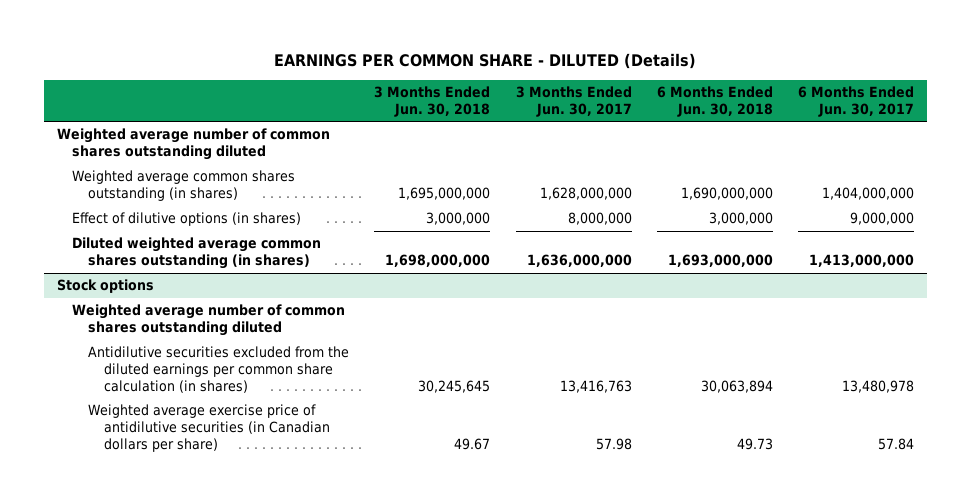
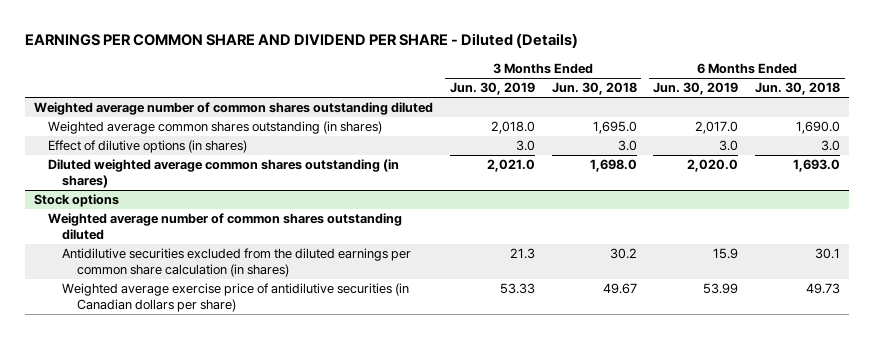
- EARNINGS PER COMMON SHARE - DILUTED (Details)
+ EARNINGS PER COMMON SHARE AND DIVIDEND PER SHARE - Diluted (Details)
- | 3 Months Ended Jun. 30, 2018 | 3 Months Ended Jun. 30, 2017 | 6 Months Ended Jun. 30, 2018 | 6 Months Ended Jun. 30, 2017
+ | 3 Months Ended Jun. 30, 2019 | 3 Months Ended Jun. 30, 2018 | 6 Months Ended Jun. 30, 2019 | 6 Months Ended Jun. 30, 2018
- Weighted average common shares outstanding (in shares) | 1,695,000,000 | 1,628,000,000 | 1,690,000,000 | 1,404,000,000
- Effect of dilutive options (in shares) | 3,000,000 | 8,000,000 | 3,000,000 | 9,000,000
- Diluted weighted average common shares outstanding (in shares) | 1,698,000,000 | 1,636,000,000 | 1,693,000,000 | 1,413,000,000
+ Weighted average common shares outstanding (in shares) | 2,018.0 | 1,695.0 | 2,017.0 | 1,690.0
+ Effect of dilutive options (in shares) | 3.0 | 3.0 | 3.0 | 3.0
+ Diluted weighted average common shares outstanding (in shares) | 2,021.0 | 1,698.0 | 2,020.0 | 1,693.0
@ Stock options
- Antidilutive securities excluded from the diluted earnings per common share calculation (in shares) | 30,245,645 | 13,416,763 | 30,063,894 | 13,480,978
+ Antidilutive securities excluded from the diluted earnings per common share calculation (in shares) | 21.3 | 30.2 | 15.9 | 30.1

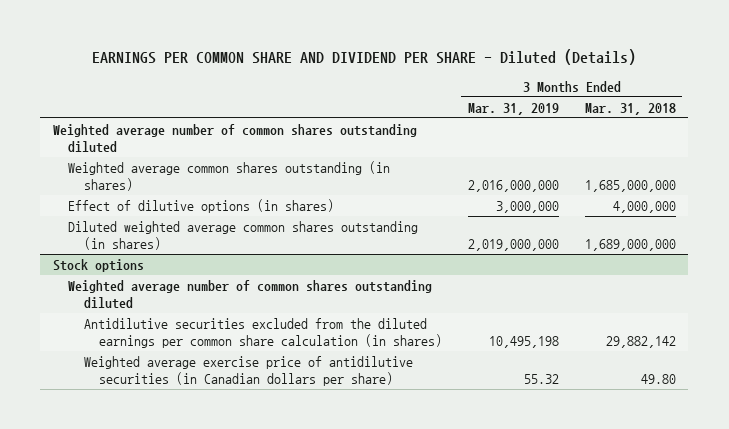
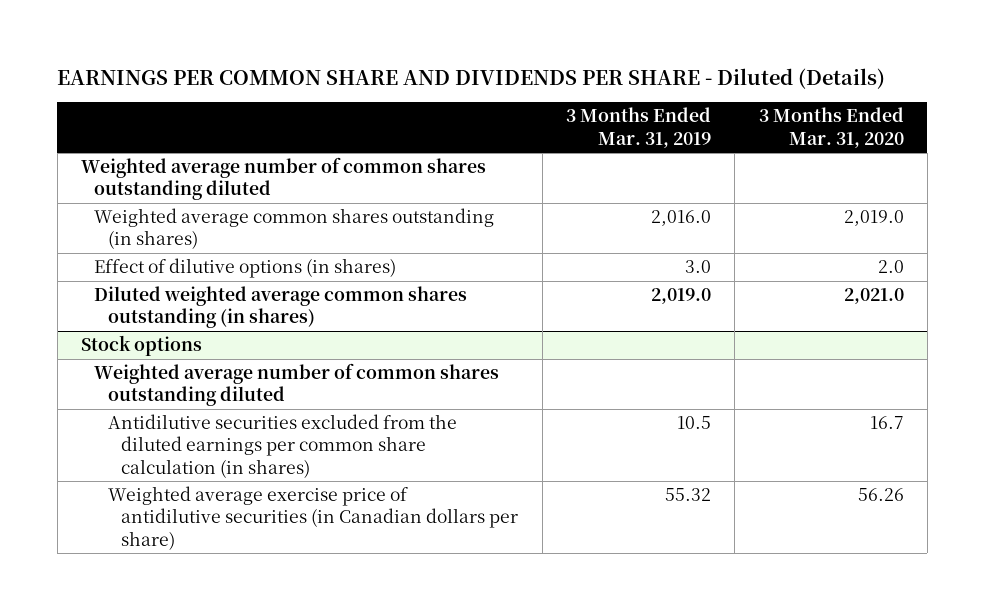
- EARNINGS PER COMMON SHARE AND DIVIDEND PER SHARE - Diluted (Details)
+ EARNINGS PER COMMON SHARE AND DIVIDENDS PER SHARE - Diluted (Details)
- | 3 Months Ended Mar. 31, 2019 | 3 Months Ended Mar. 31, 2018
+ | 3 Months Ended Mar. 31, 2019 | 3 Months Ended Mar. 31, 2020
- Weighted average common shares outstanding (in shares) | 2,016,000,000 | 1,685,000,000
- Effect of dilutive options (in shares) | 3,000,000 | 4,000,000
- Diluted weighted average common shares outstanding (in shares) | 2,019,000,000 | 1,689,000,000
+ Weighted average common shares outstanding (in shares) | 2,016.0 | 2,019.0
+ Effect of dilutive options (in shares) | 3.0 | 2.0
+ Diluted weighted average common shares outstanding (in shares) | 2,019.0 | 2,021.0
@ Stock options
- Antidilutive securities excluded from the diluted earnings per common share calculation (in shares) | 10,495,198 | 29,882,142
+ Antidilutive securities excluded from the diluted earnings per common share calculation (in shares) | 10.5 | 16.7

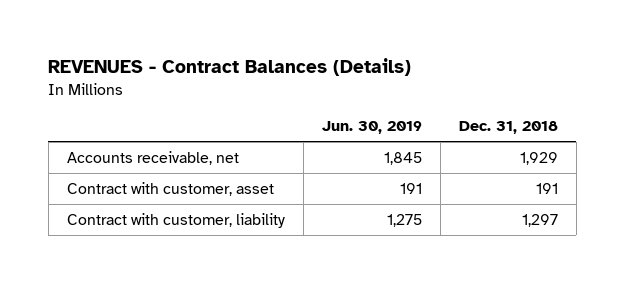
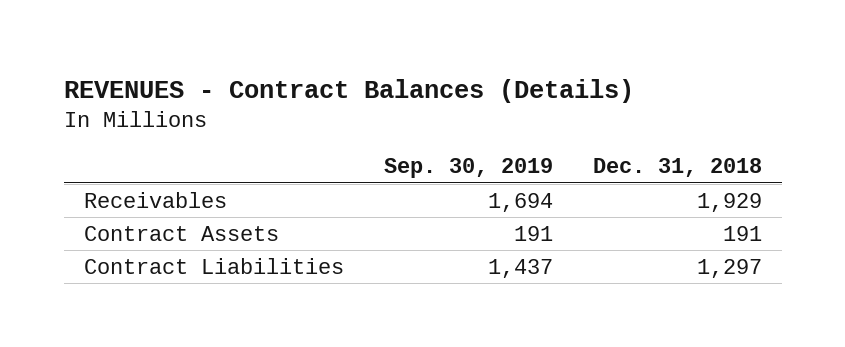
- | Jun. 30, 2019 | Dec. 31, 2018
+ | Sep. 30, 2019 | Dec. 31, 2018
- Accounts receivable, net | 1,845 | 1,929
- Contract with customer, asset | 191 | 191
- Contract with customer, liability | 1,275 | 1,297
+ Receivables | 1,694 | 1,929
+ Contract Assets | 191 | 191
+ Contract Liabilities | 1,437 | 1,297

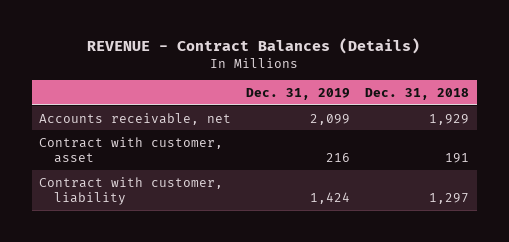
- REVENUES - Contract Balances (Details)
+ REVENUE - Contract Balances (Details)
- | Sep. 30, 2019 | Dec. 31, 2018
+ | Dec. 31, 2019 | Dec. 31, 2018
- Receivables | 1,694 | 1,929
- Contract Assets | 191 | 191
- Contract Liabilities | 1,437 | 1,297
+ Accounts receivable, net | 2,099 | 1,929
+ Contract with customer, asset | 216 | 191
+ Contract with customer, liability | 1,424 | 1,297

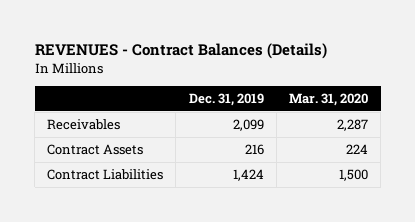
- REVENUE - Contract Balances (Details)
+ REVENUES - Contract Balances (Details)
- | Dec. 31, 2019 | Dec. 31, 2018
+ | Dec. 31, 2019 | Mar. 31, 2020
- Accounts receivable, net | 2,099 | 1,929
- Contract with customer, asset | 216 | 191
- Contract with customer, liability | 1,424 | 1,297
+ Receivables | 2,099 | 2,287
+ Contract Assets | 216 | 224
+ Contract Liabilities | 1,424 | 1,500

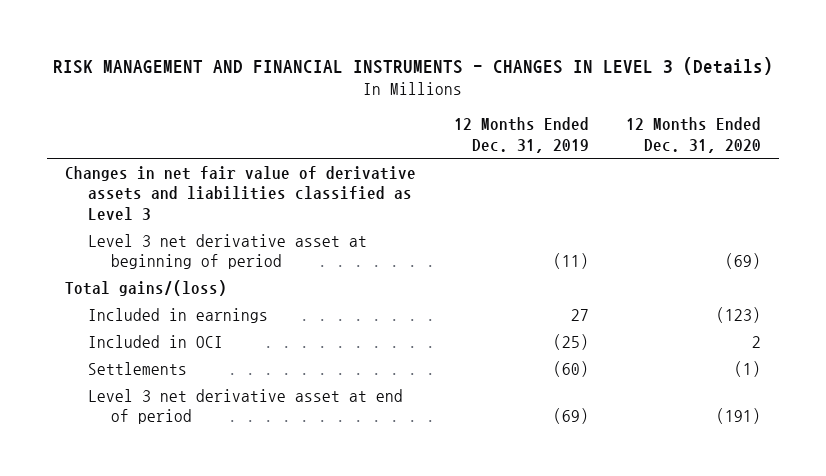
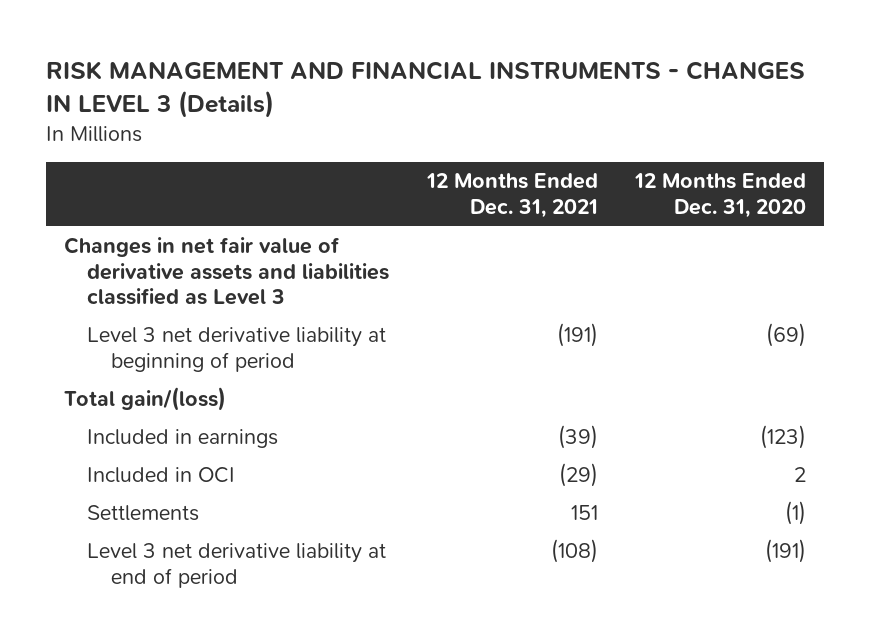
- | 12 Months Ended Dec. 31, 2019 | 12 Months Ended Dec. 31, 2020
+ | 12 Months Ended Dec. 31, 2021 | 12 Months Ended Dec. 31, 2020
- Level 3 net derivative asset at beginning of period | (11) | (69)
- Total gains/(loss)
+ Level 3 net derivative liability at beginning of period | (191) | (69)
+ Total gain/(loss)
- Level 3 net derivative asset at end of period | (69) | (191)
+ Level 3 net derivative liability at end of period | (108) | (191)

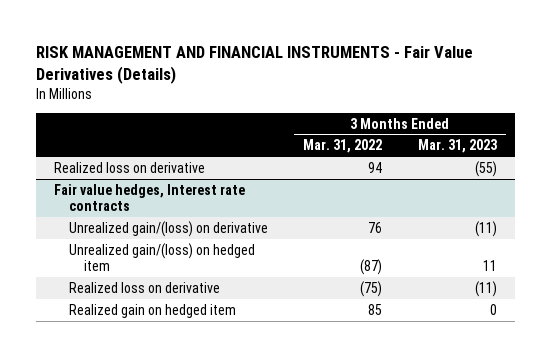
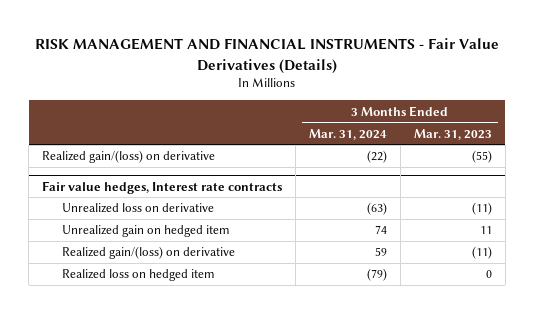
- | 3 Months Ended Mar. 31, 2022 | 3 Months Ended Mar. 31, 2023
+ | 3 Months Ended Mar. 31, 2024 | 3 Months Ended Mar. 31, 2023
- Realized loss on derivative | 94 | (55)
+ Realized gain/(loss) on derivative | (22) | (55)
@ Fair value hedges, Interest rate contracts
- Unrealized gain/(loss) on derivative | 76 | (11)
- Unrealized gain/(loss) on hedged item | (87) | 11
- Realized loss on derivative | (75) | (11)
- Realized gain on hedged item | 85 | 0
+ Unrealized loss on derivative | (63) | (11)
+ Unrealized gain on hedged item | 74 | 11
+ Realized gain/(loss) on derivative | 59 | (11)
+ Realized loss on hedged item | (79) | 0

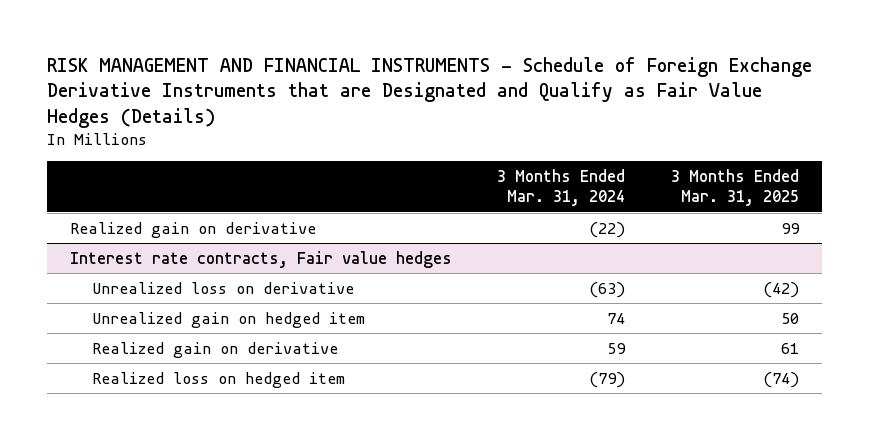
- RISK MANAGEMENT AND FINANCIAL INSTRUMENTS - Fair Value Derivatives (Details)
+ RISK MANAGEMENT AND FINANCIAL INSTRUMENTS - Schedule of Foreign Exchange Derivative Instruments that are Designated and Qualify as Fair Value Hedges (Details)
- | 3 Months Ended Mar. 31, 2024 | 3 Months Ended Mar. 31, 2023
+ | 3 Months Ended Mar. 31, 2024 | 3 Months Ended Mar. 31, 2025
- Realized gain/(loss) on derivative | (22) | (55)
- Fair value hedges, Interest rate contracts
+ Realized gain on derivative | (22) | 99
+ Interest rate contracts, Fair value hedges
- Realized gain/(loss) on derivative | 59 | (11)
+ Realized gain on derivative | 59 | 61

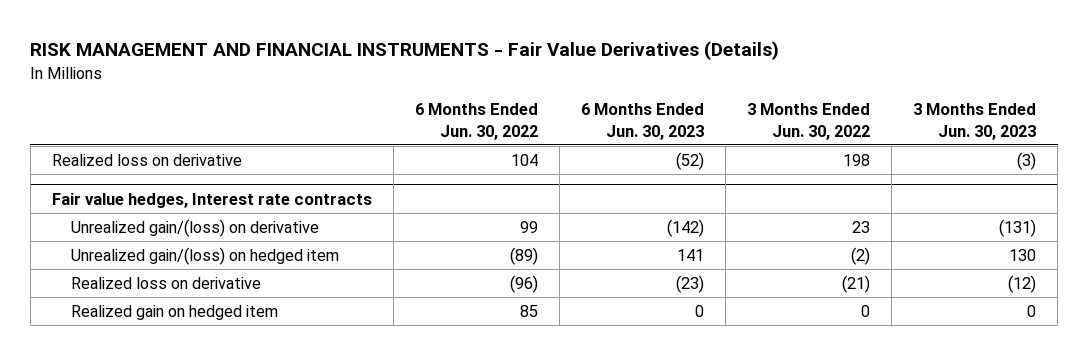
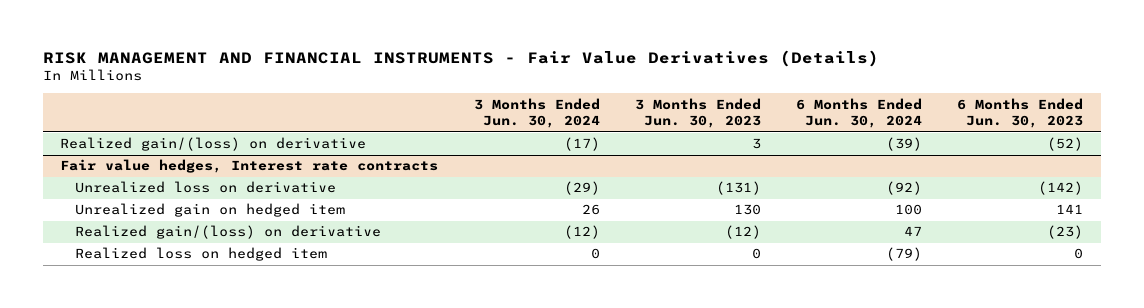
- | 6 Months Ended Jun. 30, 2022 | 6 Months Ended Jun. 30, 2023 | 3 Months Ended Jun. 30, 2022 | 3 Months Ended Jun. 30, 2023
+ | 3 Months Ended Jun. 30, 2024 | 3 Months Ended Jun. 30, 2023 | 6 Months Ended Jun. 30, 2024 | 6 Months Ended Jun. 30, 2023
- Realized loss on derivative | 104 | (52) | 198 | (3)
+ Realized gain/(loss) on derivative | (17) | 3 | (39) | (52)
@ Fair value hedges, Interest rate contracts
- Unrealized gain/(loss) on derivative | 99 | (142) | 23 | (131)
- Unrealized gain/(loss) on hedged item | (89) | 141 | (2) | 130
- Realized loss on derivative | (96) | (23) | (21) | (12)
- Realized gain on hedged item | 85 | 0 | 0 | 0
+ Unrealized loss on derivative | (29) | (131) | (92) | (142)
+ Unrealized gain on hedged item | 26 | 130 | 100 | 141
+ Realized gain/(loss) on derivative | (12) | (12) | 47 | (23)
+ Realized loss on hedged item | 0 | 0 | (79) | 0

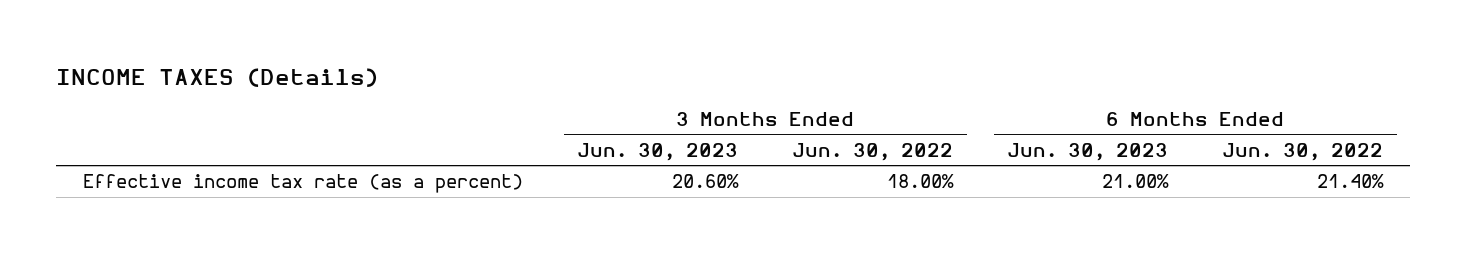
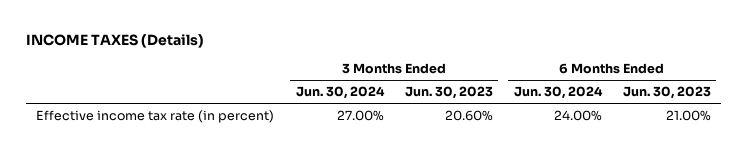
- | 3 Months Ended Jun. 30, 2023 | 3 Months Ended Jun. 30, 2022 | 6 Months Ended Jun. 30, 2023 | 6 Months Ended Jun. 30, 2022
+ | 3 Months Ended Jun. 30, 2024 | 3 Months Ended Jun. 30, 2023 | 6 Months Ended Jun. 30, 2024 | 6 Months Ended Jun. 30, 2023
- Effective income tax rate (as a percent) | 20.60% | 18.00% | 21.00% | 21.40%
+ Effective income tax rate (in percent) | 27.00% | 20.60% | 24.00% | 21.00%

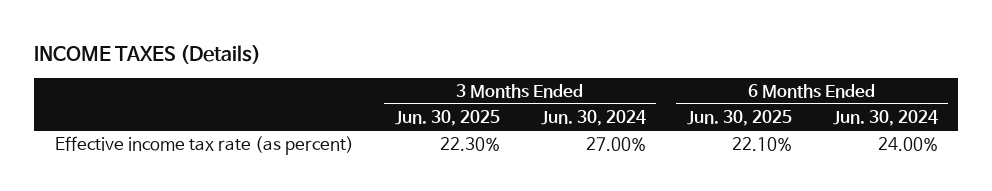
- | 3 Months Ended Jun. 30, 2024 | 3 Months Ended Jun. 30, 2023 | 6 Months Ended Jun. 30, 2024 | 6 Months Ended Jun. 30, 2023
+ | 3 Months Ended Jun. 30, 2025 | 3 Months Ended Jun. 30, 2024 | 6 Months Ended Jun. 30, 2025 | 6 Months Ended Jun. 30, 2024
- Effective income tax rate (in percent) | 27.00% | 20.60% | 24.00% | 21.00%
+ Effective income tax rate (as percent) | 22.30% | 27.00% | 22.10% | 24.00%

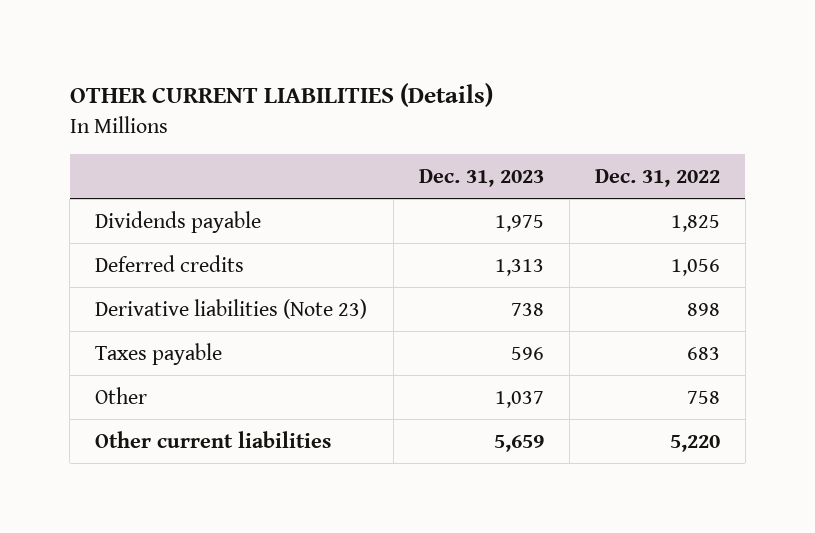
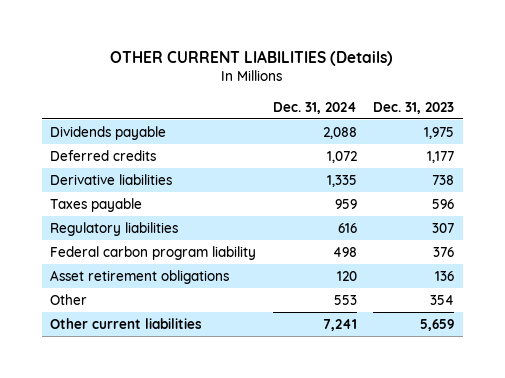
- | Dec. 31, 2023 | Dec. 31, 2022
+ | Dec. 31, 2024 | Dec. 31, 2023
- Deferred credits | 1,313 | 1,056
- Derivative liabilities (Note 23) | 738 | 898
+ Deferred credits | 1,072 | 1,177
+ Derivative liabilities | 1,335 | 738
- Other | 1,037 | 758
+ Regulatory liabilities | 616 | 307
+ Federal carbon program liability | 498 | 376
+ Asset retirement obligations | 120 | 136
+ Other | 553 | 354

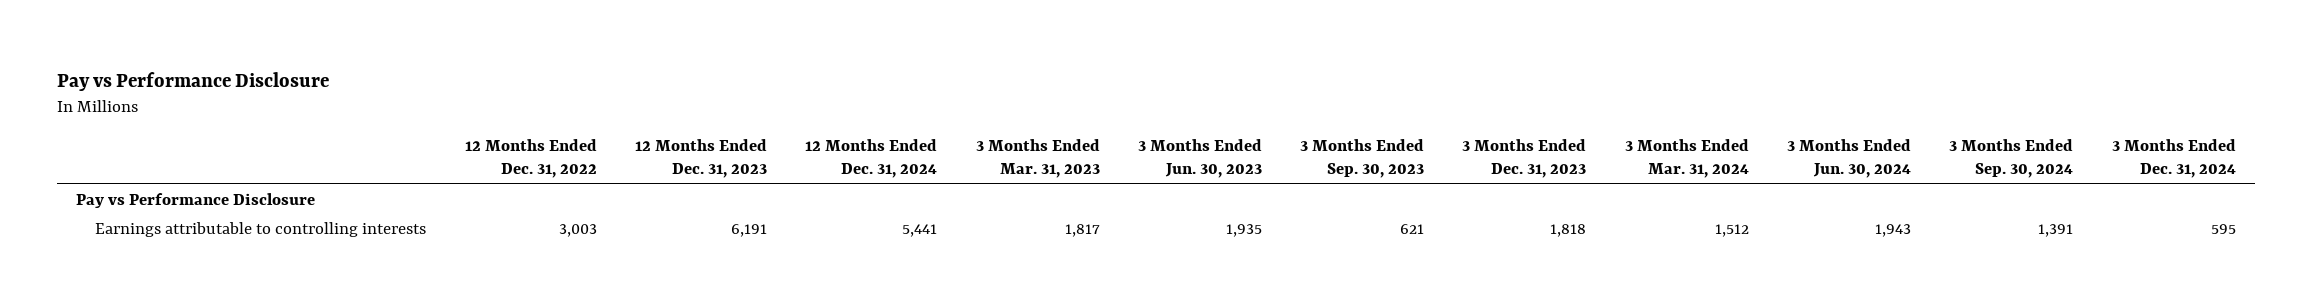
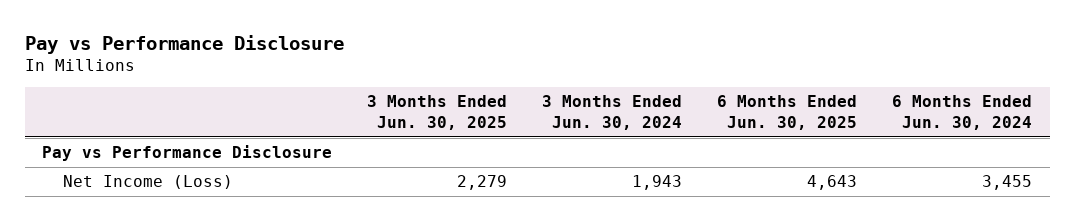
- | 12 Months Ended Dec. 31, 2022 | 12 Months Ended Dec. 31, 2023 | 12 Months Ended Dec. 31, 2024 | 3 Months Ended Mar. 31, 2023 | 3 Months Ended Jun. 30, 2023 | 3 Months Ended Sep. 30, 2023 | 3 Months Ended Dec. 31, 2023 | 3 Months Ended Mar. 31, 2024 | 3 Months Ended Jun. 30, 2024 | 3 Months Ended Sep. 30, 2024 | 3 Months Ended Dec. 31, 2024
+ | 3 Months Ended Jun. 30, 2025 | 3 Months Ended Jun. 30, 2024 | 6 Months Ended Jun. 30, 2025 | 6 Months Ended Jun. 30, 2024
- Earnings attributable to controlling interests | 3,003 | 6,191 | 5,441 | 1,817 | 1,935 | 621 | 1,818 | 1,512 | 1,943 | 1,391 | 595
+ Net Income (Loss) | 2,279 | 1,943 | 4,643 | 3,455

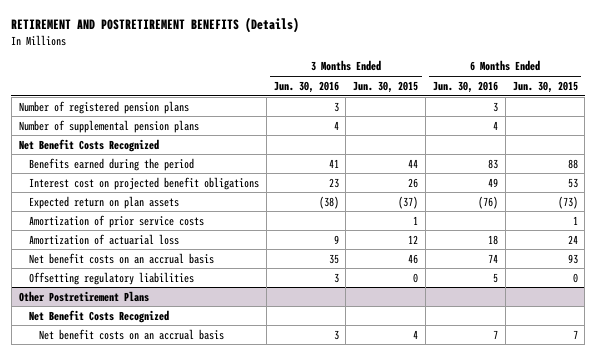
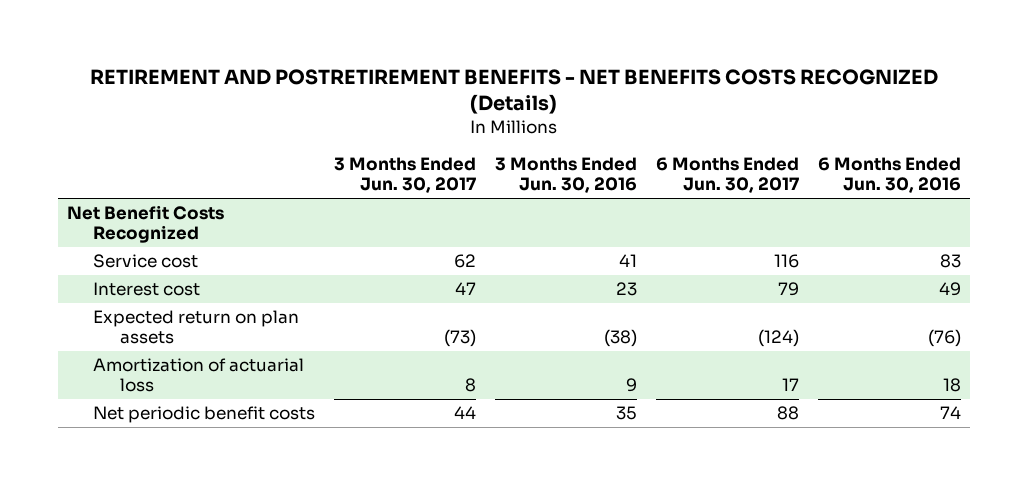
- RETIREMENT AND POSTRETIREMENT BENEFITS (Details)
+ RETIREMENT AND POSTRETIREMENT BENEFITS - NET BENEFITS COSTS RECOGNIZED (Details)
- | 3 Months Ended Jun. 30, 2016 | 3 Months Ended Jun. 30, 2015 | 6 Months Ended Jun. 30, 2016 | 6 Months Ended Jun. 30, 2015
+ | 3 Months Ended Jun. 30, 2017 | 3 Months Ended Jun. 30, 2016 | 6 Months Ended Jun. 30, 2017 | 6 Months Ended Jun. 30, 2016
- Number of registered pension plans | 3 | | 3 |
- Number of supplemental pension plans | 4 | | 4 |
- Benefits earned during the period | 41 | 44 | 83 | 88
- Interest cost on projected benefit obligations | 23 | 26 | 49 | 53
+ Service cost | 62 | 41 | 116 | 83
+ Interest cost | 47 | 23 | 79 | 49
- Amortization of prior service costs | | 1 | | 1
- Net benefit costs on an accrual basis | 35 | 46 | 74 | 93
- Offsetting regulatory liabilities | 3 | 0 | 5 | 0
- Other Postretirement Plans
- Net Benefit Costs Recognized
- Net benefit costs on an accrual basis | 3 | 4 | 7 | 7
+ Net periodic benefit costs | 44 | 35 | 88 | 74

